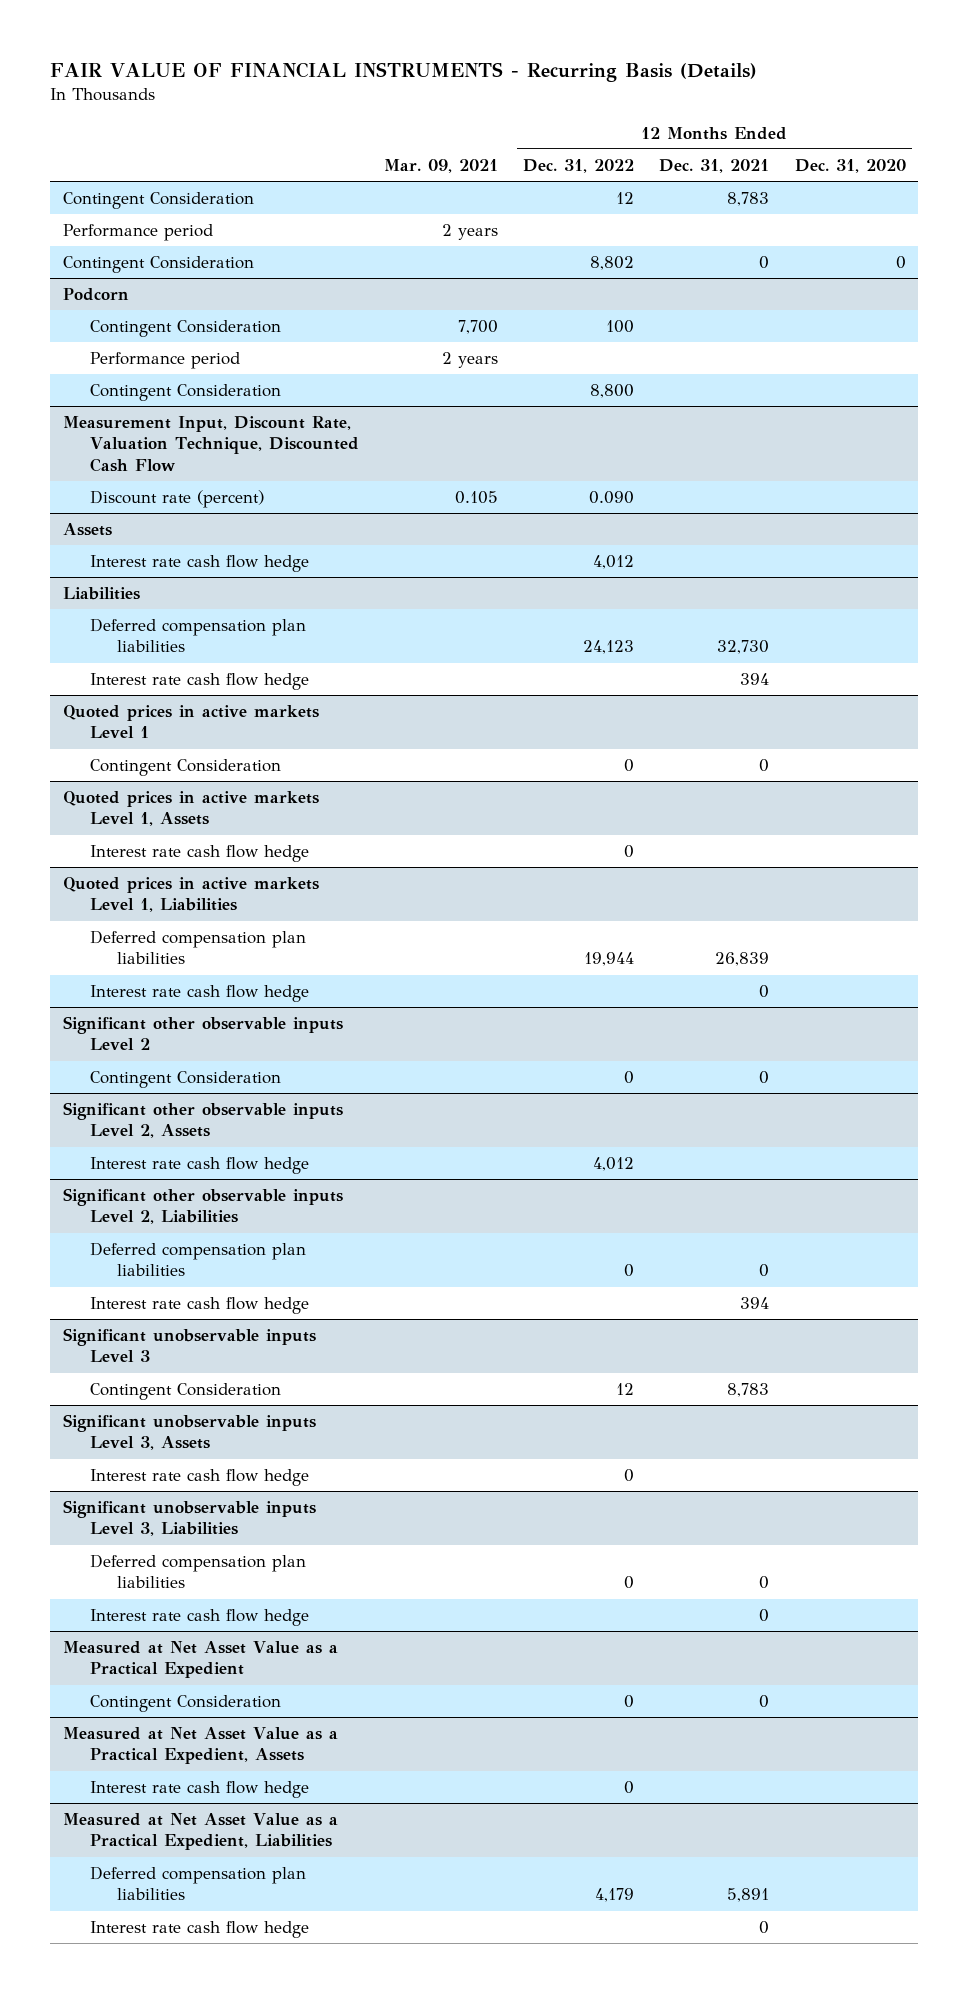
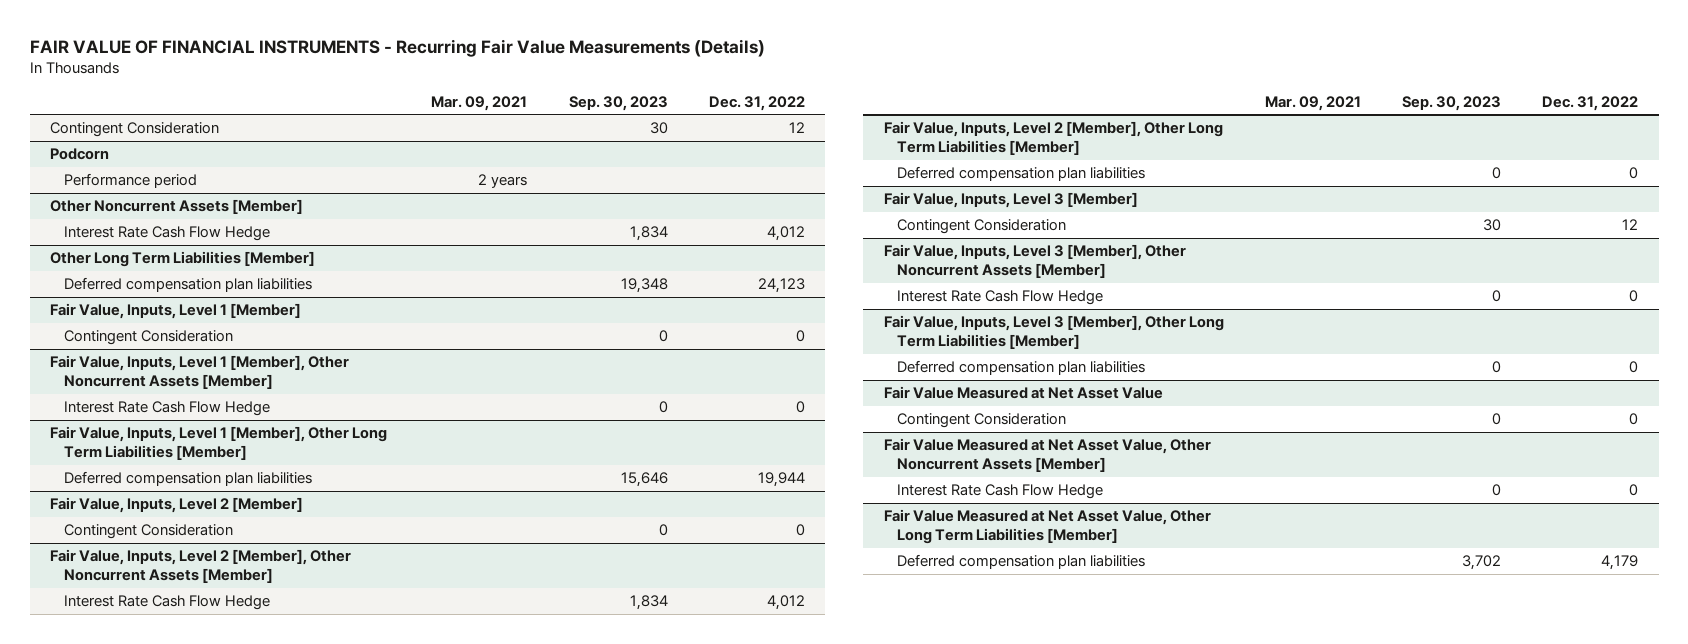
- FAIR VALUE OF FINANCIAL INSTRUMENTS - Recurring Basis (Details)
+ FAIR VALUE OF FINANCIAL INSTRUMENTS - Recurring Fair Value Measurements (Details)
- | Mar. 09, 2021 | 12 Months Ended Dec. 31, 2022 | 12 Months Ended Dec. 31, 2021 | 12 Months Ended Dec. 31, 2020
+ | Mar. 09, 2021 | Sep. 30, 2023 | Dec. 31, 2022
- Performance period | 2 years | | |
- Contingent Consideration | | 8,802 | 0 | 0
@ Podcorn
- Contingent Consideration | 7,700 | 100 | |
- Contingent Consideration | | 8,800 | |
- Measurement Input, Discount Rate, Valuation Technique, Discounted Cash Flow
- Discount rate (percent) | 0.105 | 0.090 | |
- Assets
- Interest rate cash flow hedge | | 4,012 | |
- Liabilities
+ Other Noncurrent Assets [Member]
+ Interest Rate Cash Flow Hedge | | 1,834 | 4,012
+ Other Long Term Liabilities [Member]
- Interest rate cash flow hedge | | | 394 |
- Quoted prices in active markets Level 1
+ Fair Value, Inputs, Level 1 [Member]
- Quoted prices in active markets Level 1, Assets
- Interest rate cash flow hedge | | 0 | |
- Quoted prices in active markets Level 1, Liabilities
- Deferred compensation plan liabilities | | 19,944 | 26,839 |
- Interest rate cash flow hedge | | | 0 |
- Significant other observable inputs Level 2
+ Fair Value, Inputs, Level 1 [Member], Other Noncurrent Assets [Member]
+ Interest Rate Cash Flow Hedge | | 0 | 0
+ Fair Value, Inputs, Level 1 [Member], Other Long Term Liabilities [Member]
+ Deferred compensation plan liabilities | | 15,646 | 19,944
+ Fair Value, Inputs, Level 2 [Member]
- Significant other observable inputs Level 2, Assets
- Interest rate cash flow hedge | | 4,012 | |
- Significant other observable inputs Level 2, Liabilities
- Deferred compensation plan liabilities | | 0 | 0 |
- Interest rate cash flow hedge | | | 394 |
- Significant unobservable inputs Level 3
+ Fair Value, Inputs, Level 2 [Member], Other Noncurrent Assets [Member]
+ Interest Rate Cash Flow Hedge | | 1,834 | 4,012
+ Fair Value, Inputs, Level 2 [Member], Other Long Term Liabilities [Member]
+ Deferred compensation plan liabilities | | 0 | 0
+ Fair Value, Inputs, Level 3 [Member]
- Significant unobservable inputs Level 3, Assets
- Interest rate cash flow hedge | | 0 | |
- Significant unobservable inputs Level 3, Liabilities
- Deferred compensation plan liabilities | | 0 | 0 |
- Interest rate cash flow hedge | | | 0 |
- Measured at Net Asset Value as a Practical Expedient
+ Fair Value, Inputs, Level 3 [Member], Other Noncurrent Assets [Member]
+ Interest Rate Cash Flow Hedge | | 0 | 0
+ Fair Value, Inputs, Level 3 [Member], Other Long Term Liabilities [Member]
+ Deferred compensation plan liabilities | | 0 | 0
+ Fair Value Measured at Net Asset Value
- Measured at Net Asset Value as a Practical Expedient, Assets
- Interest rate cash flow hedge | | 0 | |
- Measured at Net Asset Value as a Practical Expedient, Liabilities
- Deferred compensation plan liabilities | | 4,179 | 5,891 |
- Interest rate cash flow hedge | | | 0 |
+ Fair Value Measured at Net Asset Value, Other Noncurrent Assets [Member]
+ Interest Rate Cash Flow Hedge | | 0 | 0
+ Fair Value Measured at Net Asset Value, Other Long Term Liabilities [Member]
+ Deferred compensation plan liabilities | | 3,702 | 4,179

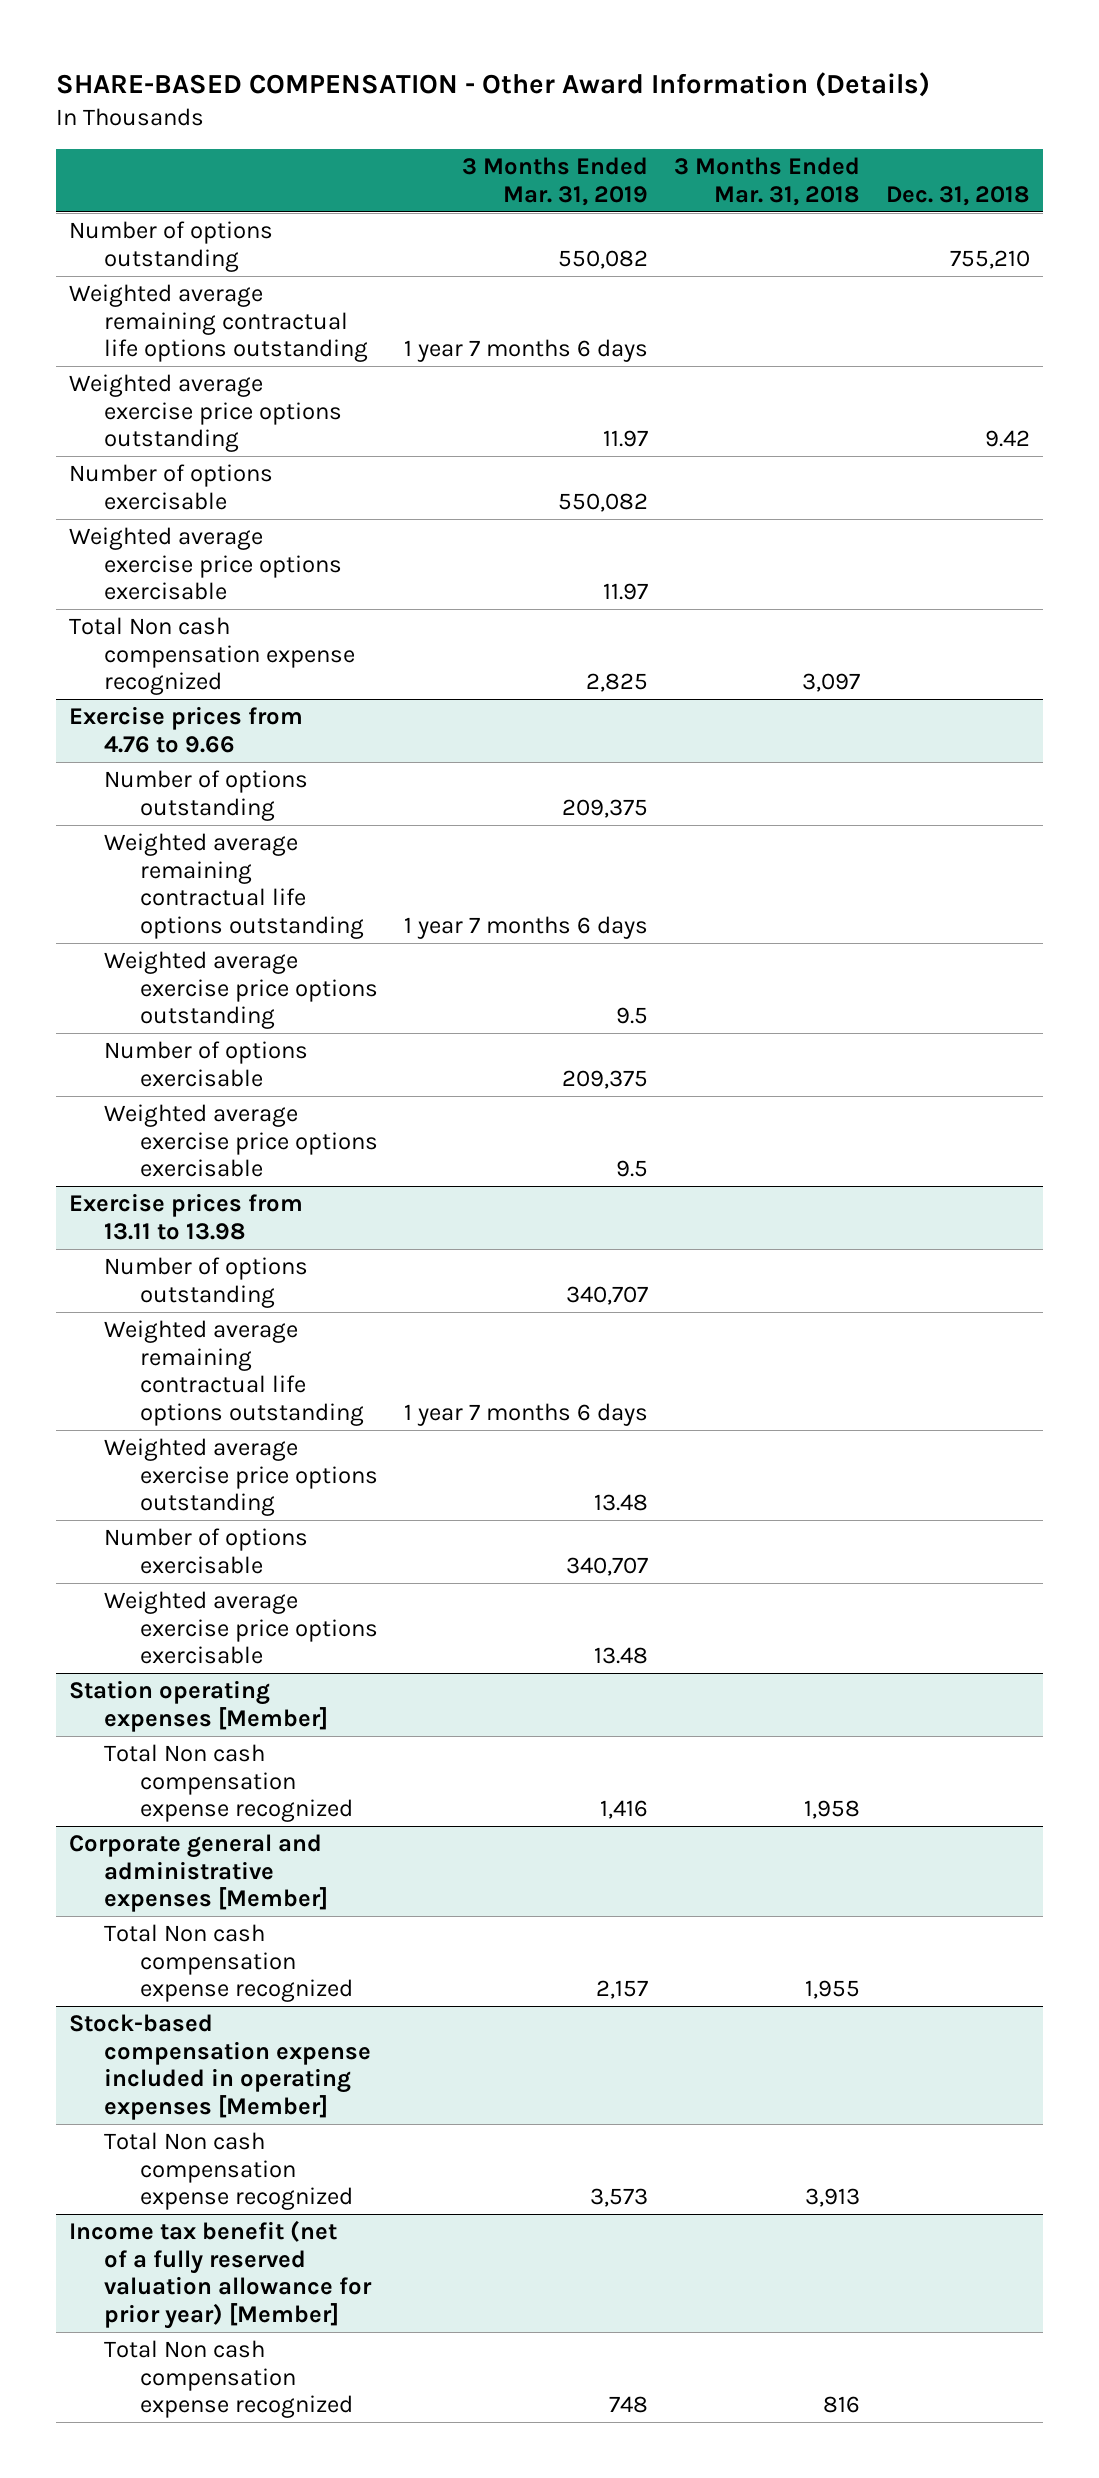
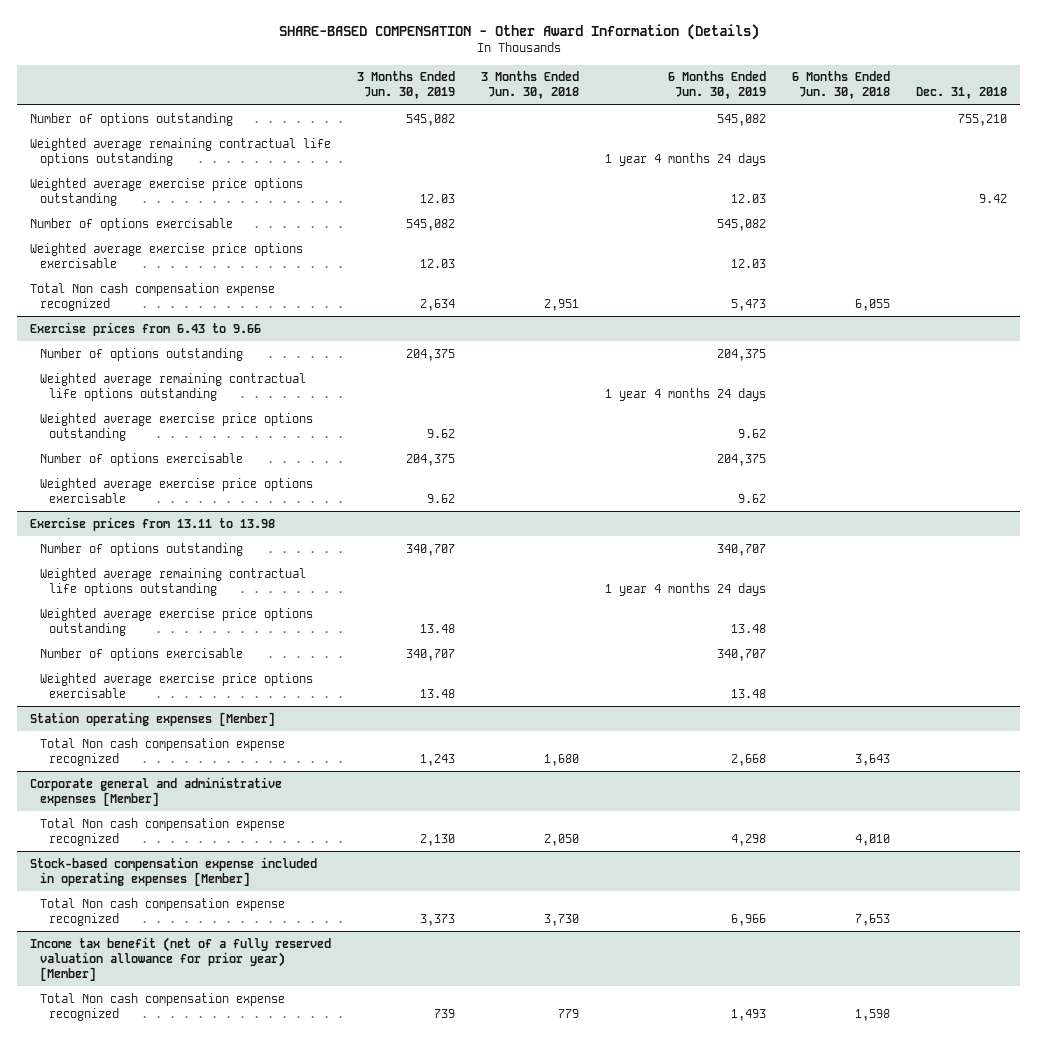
- | 3 Months Ended Mar. 31, 2019 | 3 Months Ended Mar. 31, 2018 | Dec. 31, 2018
+ | 3 Months Ended Jun. 30, 2019 | 3 Months Ended Jun. 30, 2018 | 6 Months Ended Jun. 30, 2019 | 6 Months Ended Jun. 30, 2018 | Dec. 31, 2018
- Exercise prices from 4.76 to 9.66
+ Exercise prices from 6.43 to 9.66

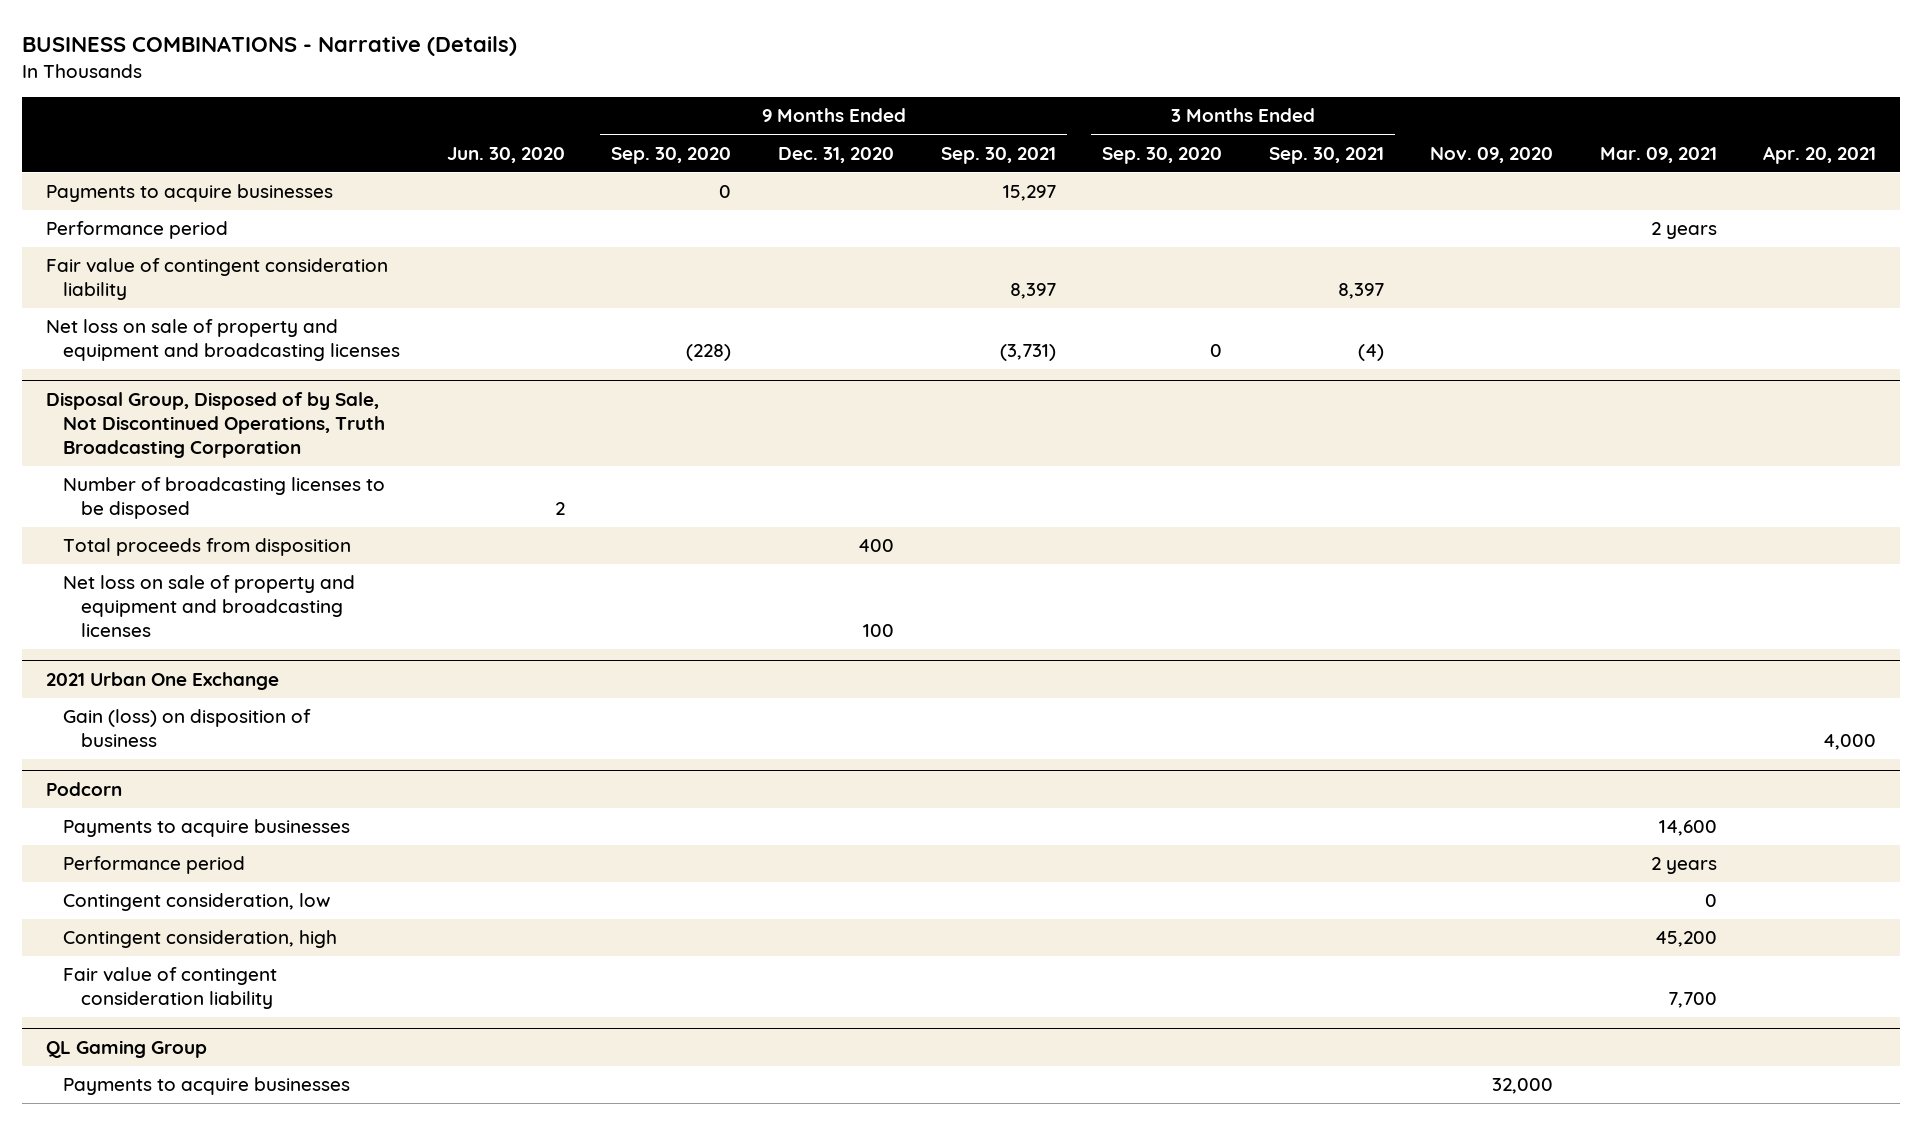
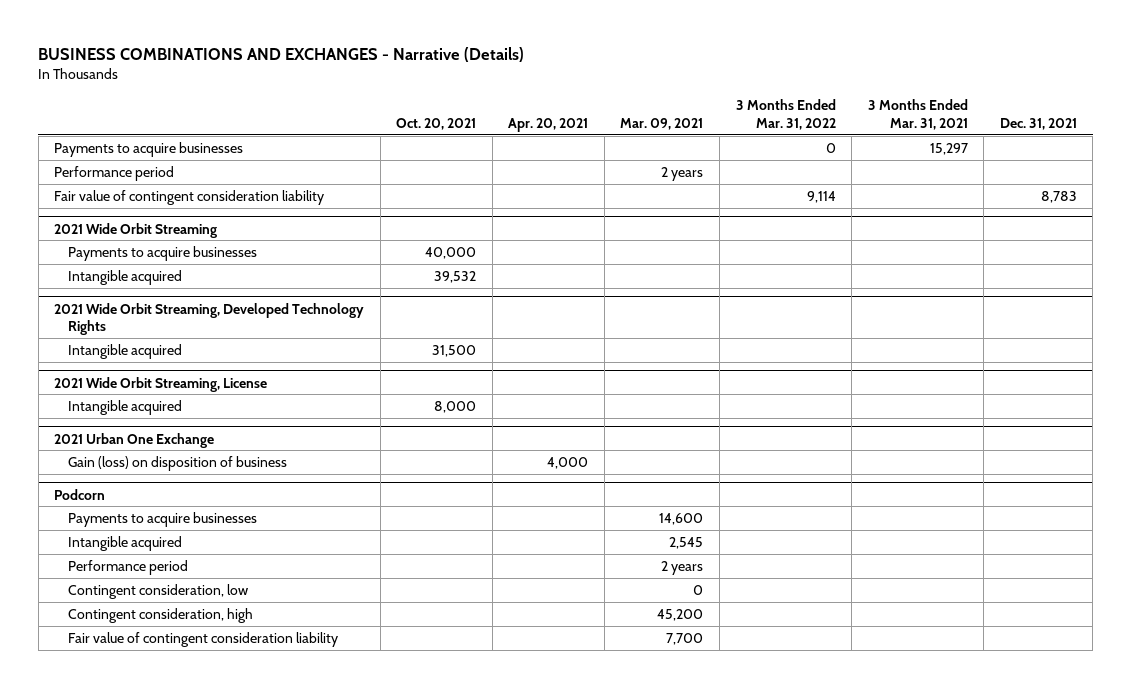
- BUSINESS COMBINATIONS - Narrative (Details)
+ BUSINESS COMBINATIONS AND EXCHANGES - Narrative (Details)
- | Jun. 30, 2020 | 9 Months Ended Sep. 30, 2020 | 9 Months Ended Dec. 31, 2020 | 9 Months Ended Sep. 30, 2021 | 3 Months Ended Sep. 30, 2020 | 3 Months Ended Sep. 30, 2021 | Nov. 09, 2020 | Mar. 09, 2021 | Apr. 20, 2021
+ | Oct. 20, 2021 | Apr. 20, 2021 | Mar. 09, 2021 | 3 Months Ended Mar. 31, 2022 | 3 Months Ended Mar. 31, 2021 | Dec. 31, 2021
- Net loss on sale of property and equipment and broadcasting licenses | | (228) | | (3,731) | 0 | (4) | | |
- Disposal Group, Disposed of by Sale, Not Discontinued Operations, Truth Broadcasting Corporation
- Number of broadcasting licenses to be disposed | 2 | | | | | | | |
- Total proceeds from disposition | | | 400 | | | | | |
- Net loss on sale of property and equipment and broadcasting licenses | | | 100 | | | | | |
+ 2021 Wide Orbit Streaming
+ Payments to acquire businesses | 40,000 | | | | |
+ Intangible acquired | 39,532 | | | | |
+ 2021 Wide Orbit Streaming, Developed Technology Rights
+ Intangible acquired | 31,500 | | | | |
+ 2021 Wide Orbit Streaming, License
+ Intangible acquired | 8,000 | | | | |
@ Podcorn
+ Intangible acquired | | | 2,545 | | |
- QL Gaming Group
- Payments to acquire businesses | | | | | | | 32,000 | |

